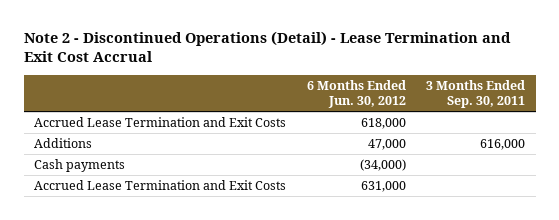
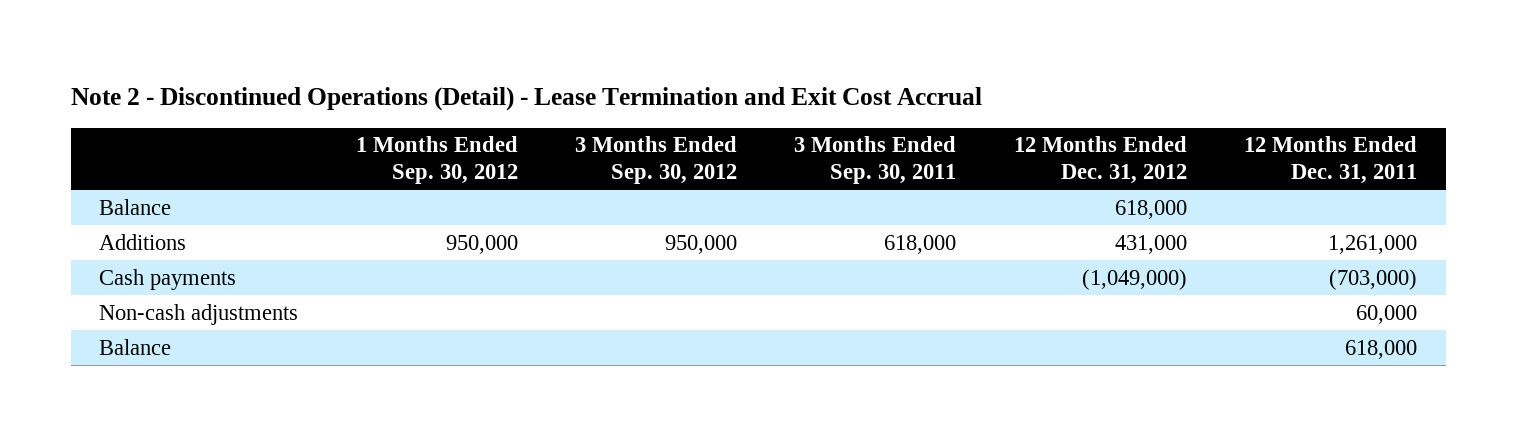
- | 6 Months Ended Jun. 30, 2012 | 3 Months Ended Sep. 30, 2011
+ | 1 Months Ended Sep. 30, 2012 | 3 Months Ended Sep. 30, 2012 | 3 Months Ended Sep. 30, 2011 | 12 Months Ended Dec. 31, 2012 | 12 Months Ended Dec. 31, 2011
- Accrued Lease Termination and Exit Costs | 618,000 |
- Additions | 47,000 | 616,000
+ Balance | | | | 618,000 |
+ Additions | 950,000 | 950,000 | 618,000 | 431,000 | 1,261,000
- Accrued Lease Termination and Exit Costs | 631,000 |
+ Non-cash adjustments | | | | | 60,000
+ Balance | | | | | 618,000

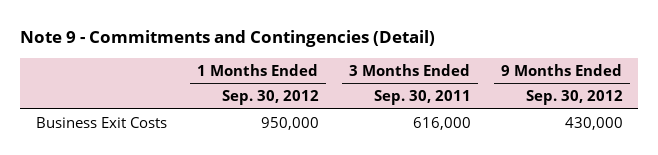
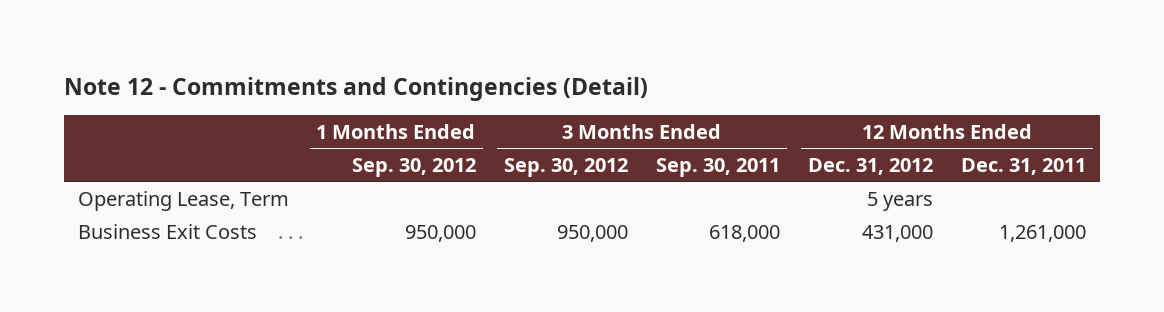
- Note 9 - Commitments and Contingencies (Detail)
+ Note 12 - Commitments and Contingencies (Detail)
- | 1 Months Ended Sep. 30, 2012 | 3 Months Ended Sep. 30, 2011 | 9 Months Ended Sep. 30, 2012
+ | 1 Months Ended Sep. 30, 2012 | 3 Months Ended Sep. 30, 2012 | 3 Months Ended Sep. 30, 2011 | 12 Months Ended Dec. 31, 2012 | 12 Months Ended Dec. 31, 2011
- Business Exit Costs | 950,000 | 616,000 | 430,000
+ Operating Lease, Term | | | | 5 years |
+ Business Exit Costs | 950,000 | 950,000 | 618,000 | 431,000 | 1,261,000

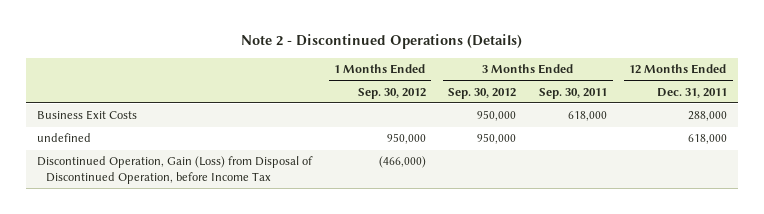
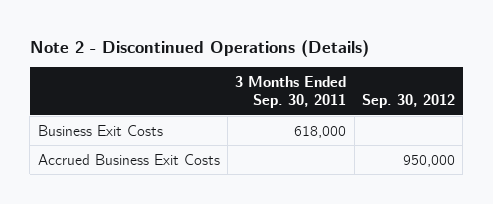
- | 1 Months Ended Sep. 30, 2012 | 3 Months Ended Sep. 30, 2012 | 3 Months Ended Sep. 30, 2011 | 12 Months Ended Dec. 31, 2011
+ | 3 Months Ended Sep. 30, 2011 | Sep. 30, 2012
- undefined | 950,000 | 950,000 | | 618,000
- Discontinued Operation, Gain (Loss) from Disposal of Discontinued Operation, before Income Tax | (466,000) | | |
+ Accrued Business Exit Costs | | 950,000

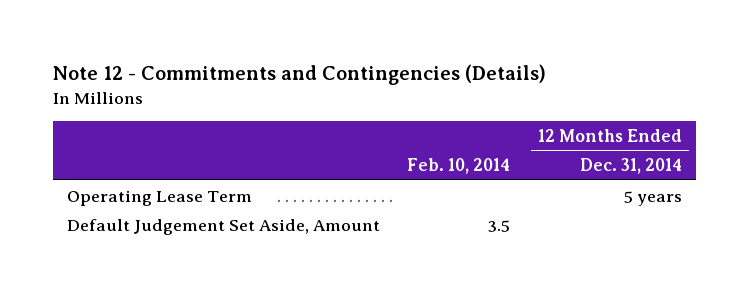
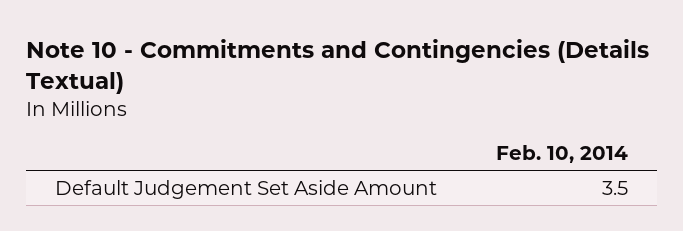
- Note 12 - Commitments and Contingencies (Details)
+ Note 10 - Commitments and Contingencies (Details Textual)
- | Feb. 10, 2014 | 12 Months Ended Dec. 31, 2014
+ | Feb. 10, 2014
- Operating Lease Term | | 5 years
- Default Judgement Set Aside, Amount | 3.5 |
+ Default Judgement Set Aside Amount | 3.5

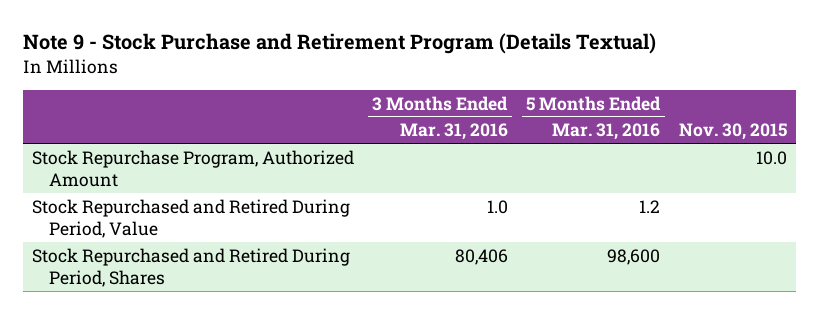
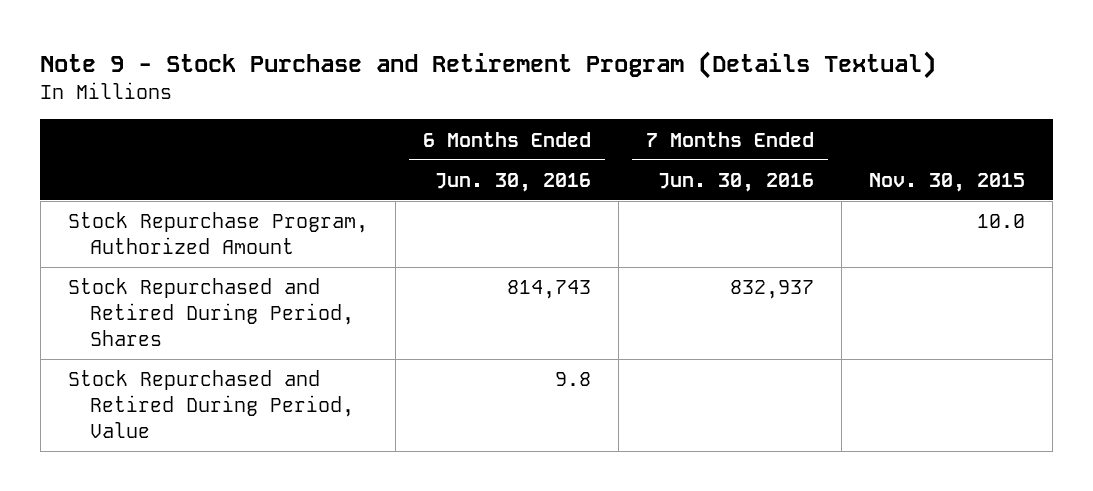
- | 3 Months Ended Mar. 31, 2016 | 5 Months Ended Mar. 31, 2016 | Nov. 30, 2015
+ | 6 Months Ended Jun. 30, 2016 | 7 Months Ended Jun. 30, 2016 | Nov. 30, 2015
moved down: Stock Repurchased and Retired During Period, Value | 9.8 | |

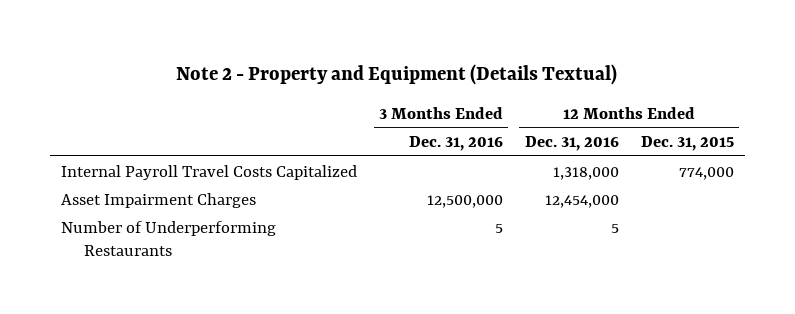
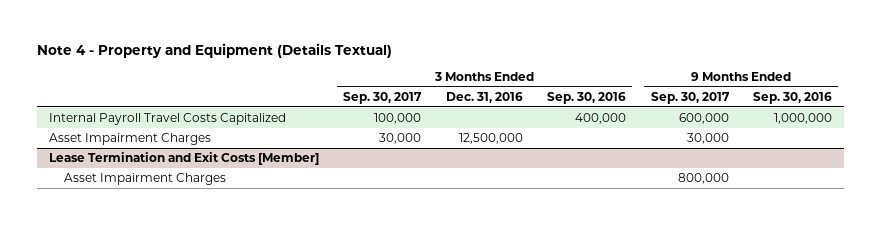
- Note 2 - Property and Equipment (Details Textual)
+ Note 4 - Property and Equipment (Details Textual)
- | 3 Months Ended Dec. 31, 2016 | 12 Months Ended Dec. 31, 2016 | 12 Months Ended Dec. 31, 2015
+ | 3 Months Ended Sep. 30, 2017 | 3 Months Ended Dec. 31, 2016 | 3 Months Ended Sep. 30, 2016 | 9 Months Ended Sep. 30, 2017 | 9 Months Ended Sep. 30, 2016
- Number of Underperforming Restaurants | 5 | 5 |
+ Lease Termination and Exit Costs [Member]
+ Asset Impairment Charges | | | | 800,000 |

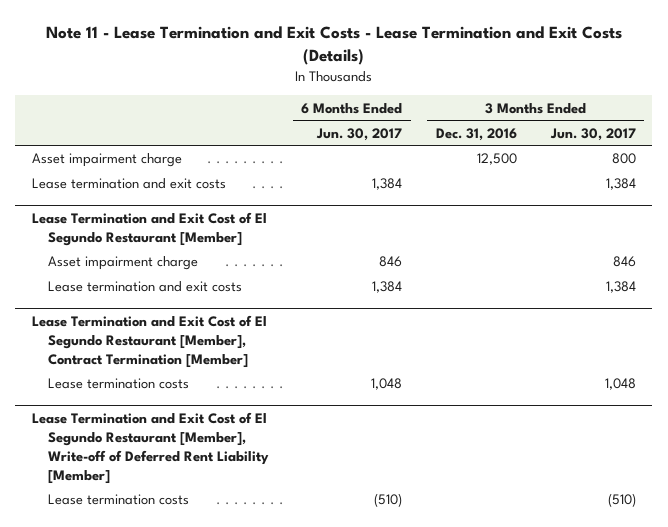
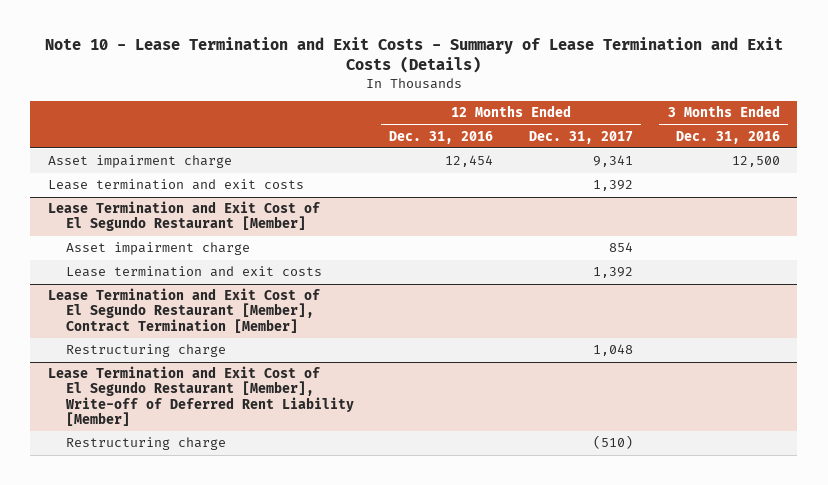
- Note 11 - Lease Termination and Exit Costs - Lease Termination and Exit Costs (Details)
+ Note 10 - Lease Termination and Exit Costs - Summary of Lease Termination and Exit Costs (Details)
- | 6 Months Ended Jun. 30, 2017 | 3 Months Ended Dec. 31, 2016 | 3 Months Ended Jun. 30, 2017
+ | 12 Months Ended Dec. 31, 2016 | 12 Months Ended Dec. 31, 2017 | 3 Months Ended Dec. 31, 2016
@ Lease Termination and Exit Cost of El Segundo Restaurant [Member], Contract Termination [Member]
- Lease termination costs | 1,048 | | 1,048
+ Restructuring charge | | 1,048 |
@ Lease Termination and Exit Cost of El Segundo Restaurant [Member], Write-off of Deferred Rent Liability [Member]
- Lease termination costs | (510) | | (510)
+ Restructuring charge | | (510) |

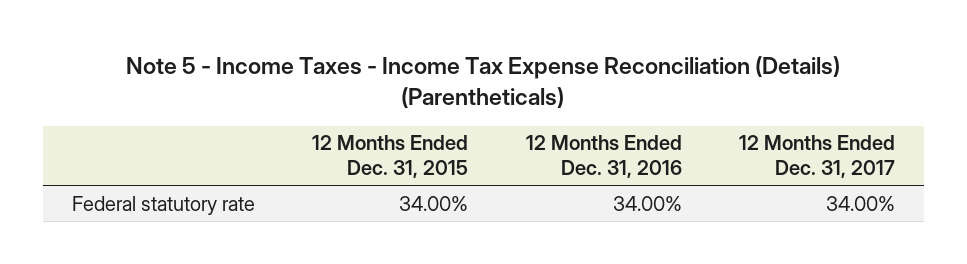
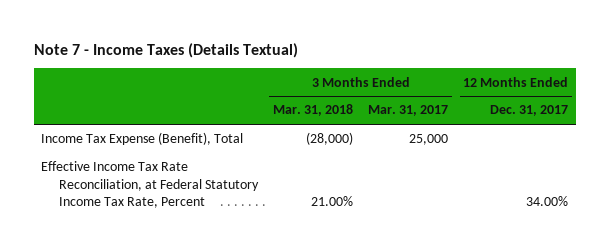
- Note 5 - Income Taxes - Income Tax Expense Reconciliation (Details) (Parentheticals)
+ Note 7 - Income Taxes (Details Textual)
- | 12 Months Ended Dec. 31, 2015 | 12 Months Ended Dec. 31, 2016 | 12 Months Ended Dec. 31, 2017
+ | 3 Months Ended Mar. 31, 2018 | 3 Months Ended Mar. 31, 2017 | 12 Months Ended Dec. 31, 2017
- Federal statutory rate | 34.00% | 34.00% | 34.00%
+ Income Tax Expense (Benefit), Total | (28,000) | 25,000 |
+ Effective Income Tax Rate Reconciliation, at Federal Statutory Income Tax Rate, Percent | 21.00% | | 34.00%

